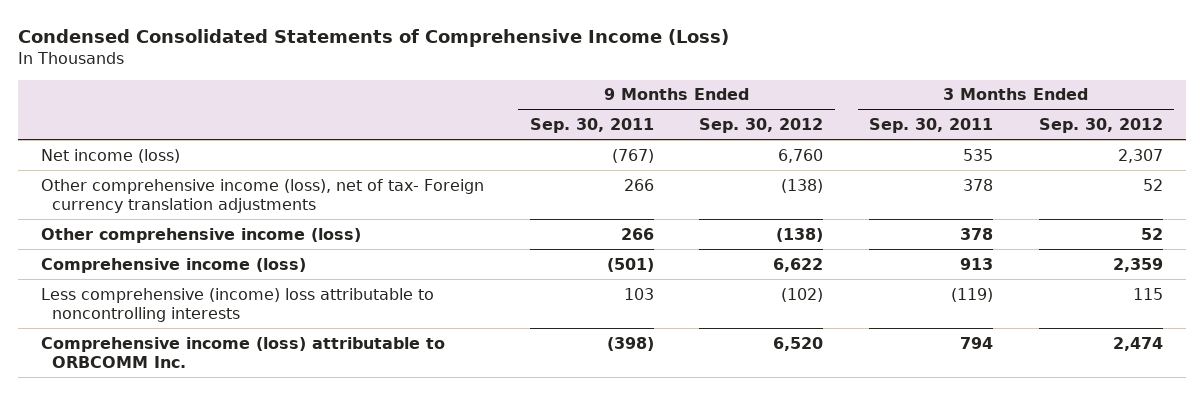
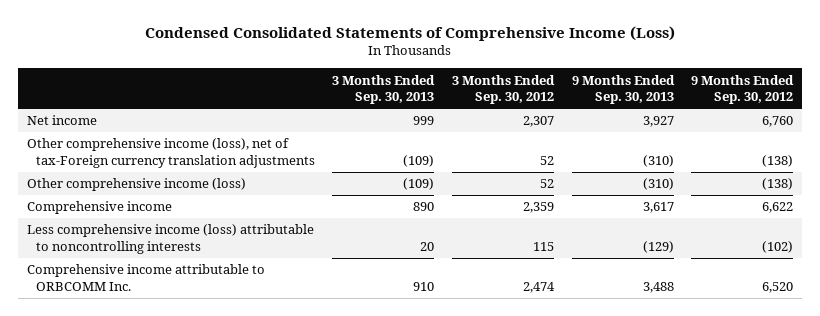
- | 9 Months Ended Sep. 30, 2011 | 9 Months Ended Sep. 30, 2012 | 3 Months Ended Sep. 30, 2011 | 3 Months Ended Sep. 30, 2012
+ | 3 Months Ended Sep. 30, 2013 | 3 Months Ended Sep. 30, 2012 | 9 Months Ended Sep. 30, 2013 | 9 Months Ended Sep. 30, 2012
- Net income (loss) | (767) | 6,760 | 535 | 2,307
- Other comprehensive income (loss), net of tax- Foreign currency translation adjustments | 266 | (138) | 378 | 52
+ Net income | 999 | 2,307 | 3,927 | 6,760
+ Other comprehensive income (loss), net of tax-Foreign currency translation adjustments | (109) | 52 | (310) | (138)
- Comprehensive income (loss) | (501) | 6,622 | 913 | 2,359
- Less comprehensive (income) loss attributable to noncontrolling interests | 103 | (102) | (119) | 115
- Comprehensive income (loss) attributable to ORBCOMM Inc. | (398) | 6,520 | 794 | 2,474
+ Comprehensive income | 890 | 2,359 | 3,617 | 6,622
+ Less comprehensive income (loss) attributable to noncontrolling interests | 20 | 115 | (129) | (102)
+ Comprehensive income attributable to ORBCOMM Inc. | 910 | 2,474 | 3,488 | 6,520

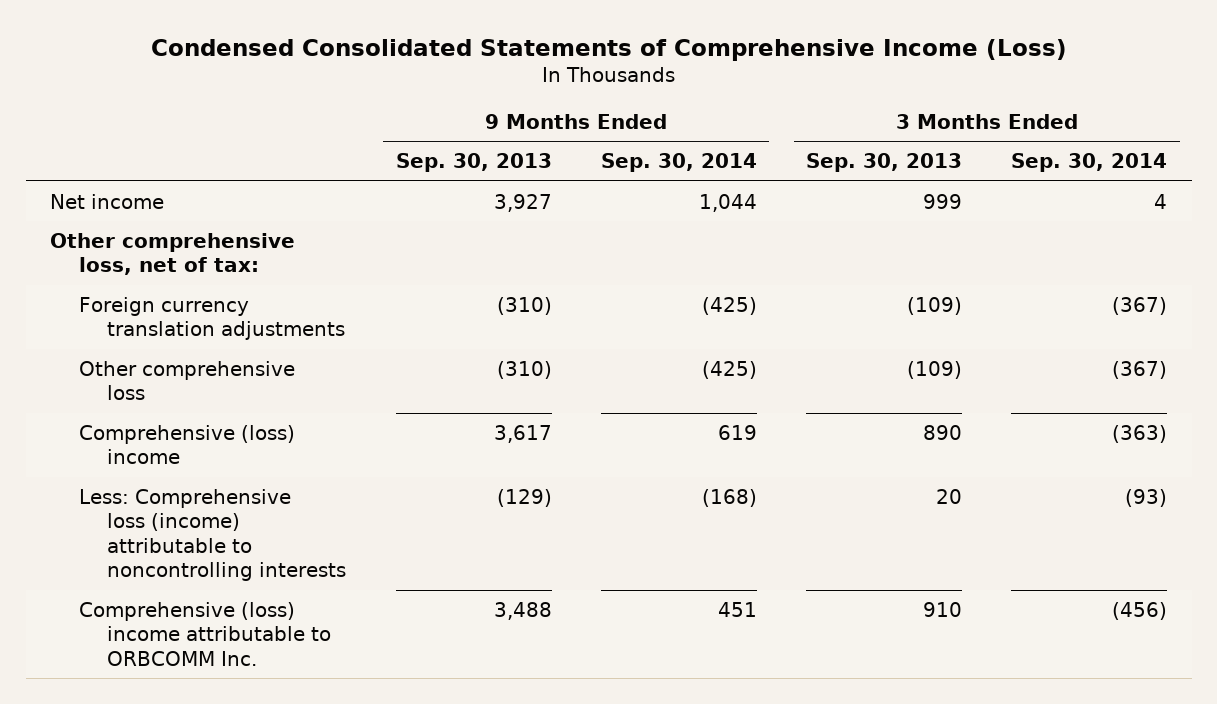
- | 3 Months Ended Sep. 30, 2013 | 3 Months Ended Sep. 30, 2012 | 9 Months Ended Sep. 30, 2013 | 9 Months Ended Sep. 30, 2012
+ | 9 Months Ended Sep. 30, 2013 | 9 Months Ended Sep. 30, 2014 | 3 Months Ended Sep. 30, 2013 | 3 Months Ended Sep. 30, 2014
- Other comprehensive income (loss), net of tax-Foreign currency translation adjustments | (109) | 52 | (310) | (138)
- Other comprehensive income (loss) | (109) | 52 | (310) | (138)
- Comprehensive income | 890 | 2,359 | 3,617 | 6,622
- Less comprehensive income (loss) attributable to noncontrolling interests | 20 | 115 | (129) | (102)
- Comprehensive income attributable to ORBCOMM Inc. | 910 | 2,474 | 3,488 | 6,520
+ Other comprehensive loss, net of tax:
+ Foreign currency translation adjustments | (310) | (425) | (109) | (367)
+ Other comprehensive loss | (310) | (425) | (109) | (367)
+ Comprehensive (loss) income | 3,617 | 619 | 890 | (363)
+ Less: Comprehensive loss (income) attributable to noncontrolling interests | (129) | (168) | 20 | (93)
+ Comprehensive (loss) income attributable to ORBCOMM Inc. | 3,488 | 451 | 910 | (456)

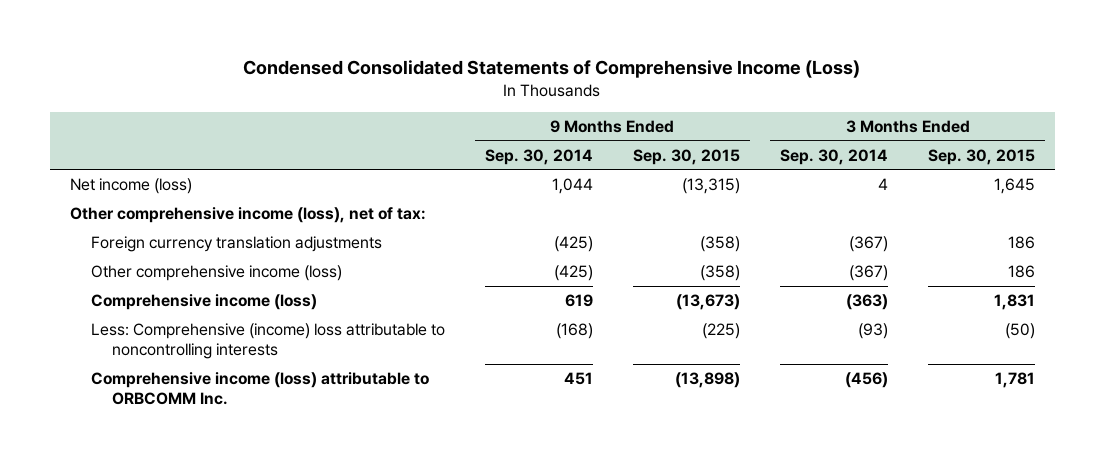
- | 9 Months Ended Sep. 30, 2013 | 9 Months Ended Sep. 30, 2014 | 3 Months Ended Sep. 30, 2013 | 3 Months Ended Sep. 30, 2014
+ | 9 Months Ended Sep. 30, 2014 | 9 Months Ended Sep. 30, 2015 | 3 Months Ended Sep. 30, 2014 | 3 Months Ended Sep. 30, 2015
- Net income | 3,927 | 1,044 | 999 | 4
- Other comprehensive loss, net of tax:
+ Net income (loss) | 1,044 | (13,315) | 4 | 1,645
+ Other comprehensive income (loss), net of tax:
- Other comprehensive loss | (310) | (425) | (109) | (367)
- Comprehensive (loss) income | 3,617 | 619 | 890 | (363)
- Less: Comprehensive loss (income) attributable to noncontrolling interests | (129) | (168) | 20 | (93)
- Comprehensive (loss) income attributable to ORBCOMM Inc. | 3,488 | 451 | 910 | (456)
+ Other comprehensive income (loss) | (425) | (358) | (367) | 186
+ Comprehensive income (loss) | 619 | (13,673) | (363) | 1,831
+ Less: Comprehensive (income) loss attributable to noncontrolling interests | (168) | (225) | (93) | (50)
+ Comprehensive income (loss) attributable to ORBCOMM Inc. | 451 | (13,898) | (456) | 1,781

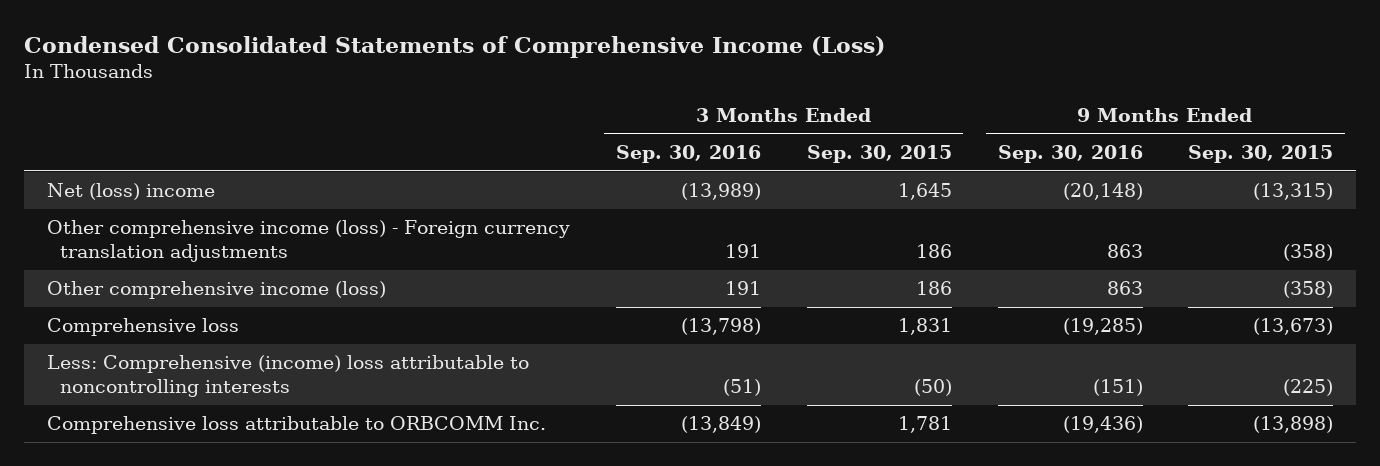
- | 9 Months Ended Sep. 30, 2014 | 9 Months Ended Sep. 30, 2015 | 3 Months Ended Sep. 30, 2014 | 3 Months Ended Sep. 30, 2015
+ | 3 Months Ended Sep. 30, 2016 | 3 Months Ended Sep. 30, 2015 | 9 Months Ended Sep. 30, 2016 | 9 Months Ended Sep. 30, 2015
- Net income (loss) | 1,044 | (13,315) | 4 | 1,645
- Other comprehensive income (loss), net of tax:
- Foreign currency translation adjustments | (425) | (358) | (367) | 186
+ Net (loss) income | (13,989) | 1,645 | (20,148) | (13,315)
+ Other comprehensive income (loss) - Foreign currency translation adjustments | 191 | 186 | 863 | (358)
- Comprehensive income (loss) | 619 | (13,673) | (363) | 1,831
+ Comprehensive loss | (13,798) | 1,831 | (19,285) | (13,673)
- Comprehensive income (loss) attributable to ORBCOMM Inc. | 451 | (13,898) | (456) | 1,781
+ Comprehensive loss attributable to ORBCOMM Inc. | (13,849) | 1,781 | (19,436) | (13,898)

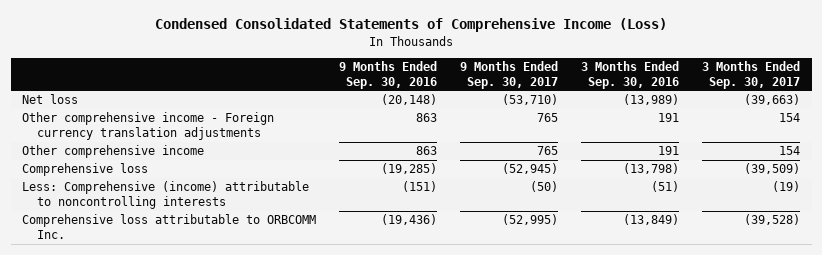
- | 3 Months Ended Sep. 30, 2016 | 3 Months Ended Sep. 30, 2015 | 9 Months Ended Sep. 30, 2016 | 9 Months Ended Sep. 30, 2015
+ | 9 Months Ended Sep. 30, 2016 | 9 Months Ended Sep. 30, 2017 | 3 Months Ended Sep. 30, 2016 | 3 Months Ended Sep. 30, 2017
- Net (loss) income | (13,989) | 1,645 | (20,148) | (13,315)
- Other comprehensive income (loss) - Foreign currency translation adjustments | 191 | 186 | 863 | (358)
- Other comprehensive income (loss) | 191 | 186 | 863 | (358)
+ Net loss | (20,148) | (53,710) | (13,989) | (39,663)
+ Other comprehensive income - Foreign currency translation adjustments | 863 | 765 | 191 | 154
+ Other comprehensive income | 863 | 765 | 191 | 154
- Less: Comprehensive (income) loss attributable to noncontrolling interests | (51) | (50) | (151) | (225)
+ Less: Comprehensive (income) attributable to noncontrolling interests | (151) | (50) | (51) | (19)

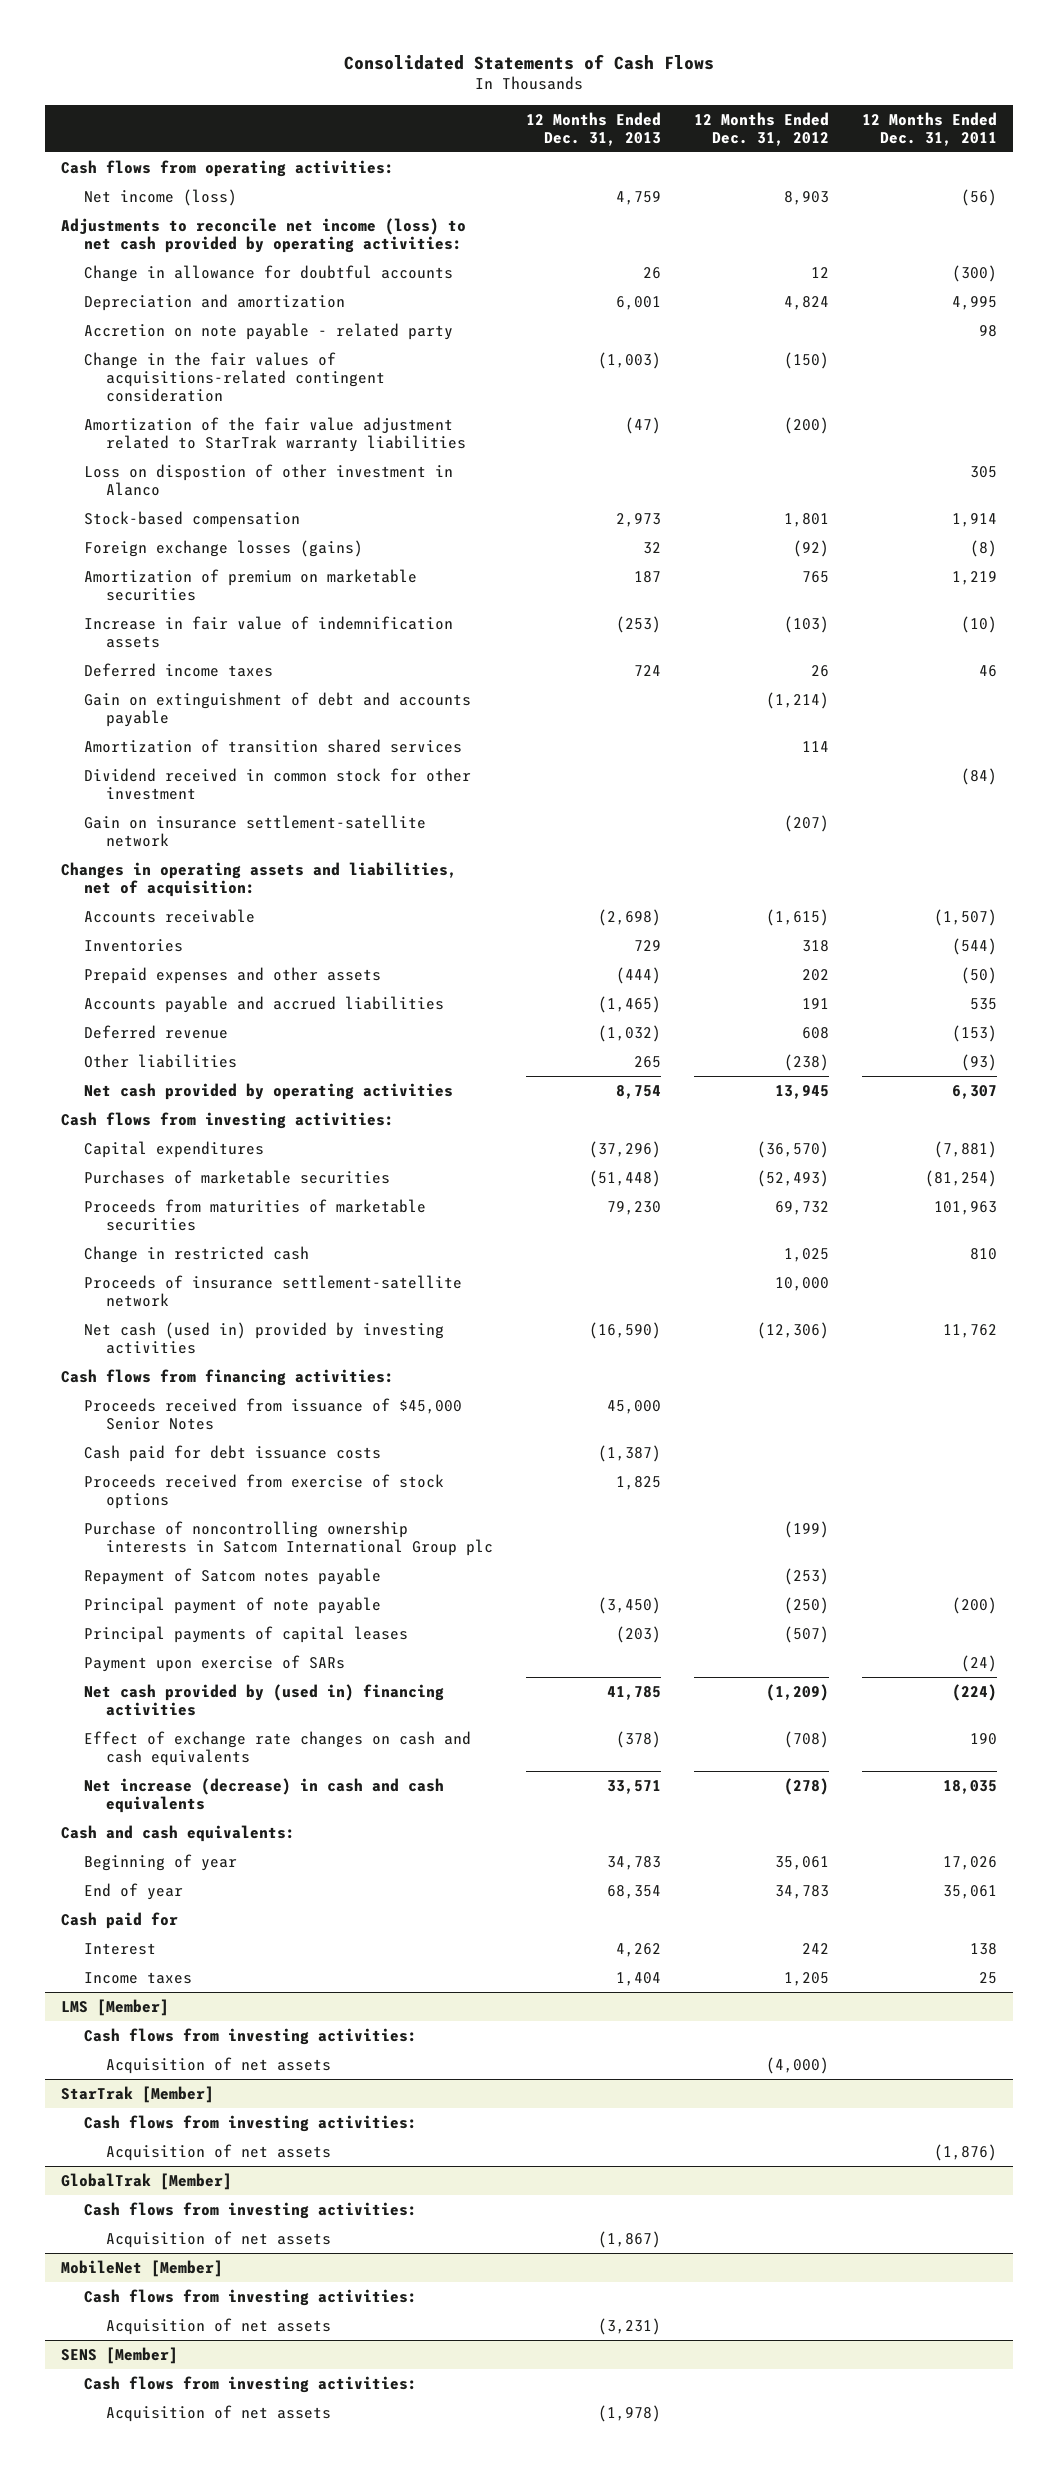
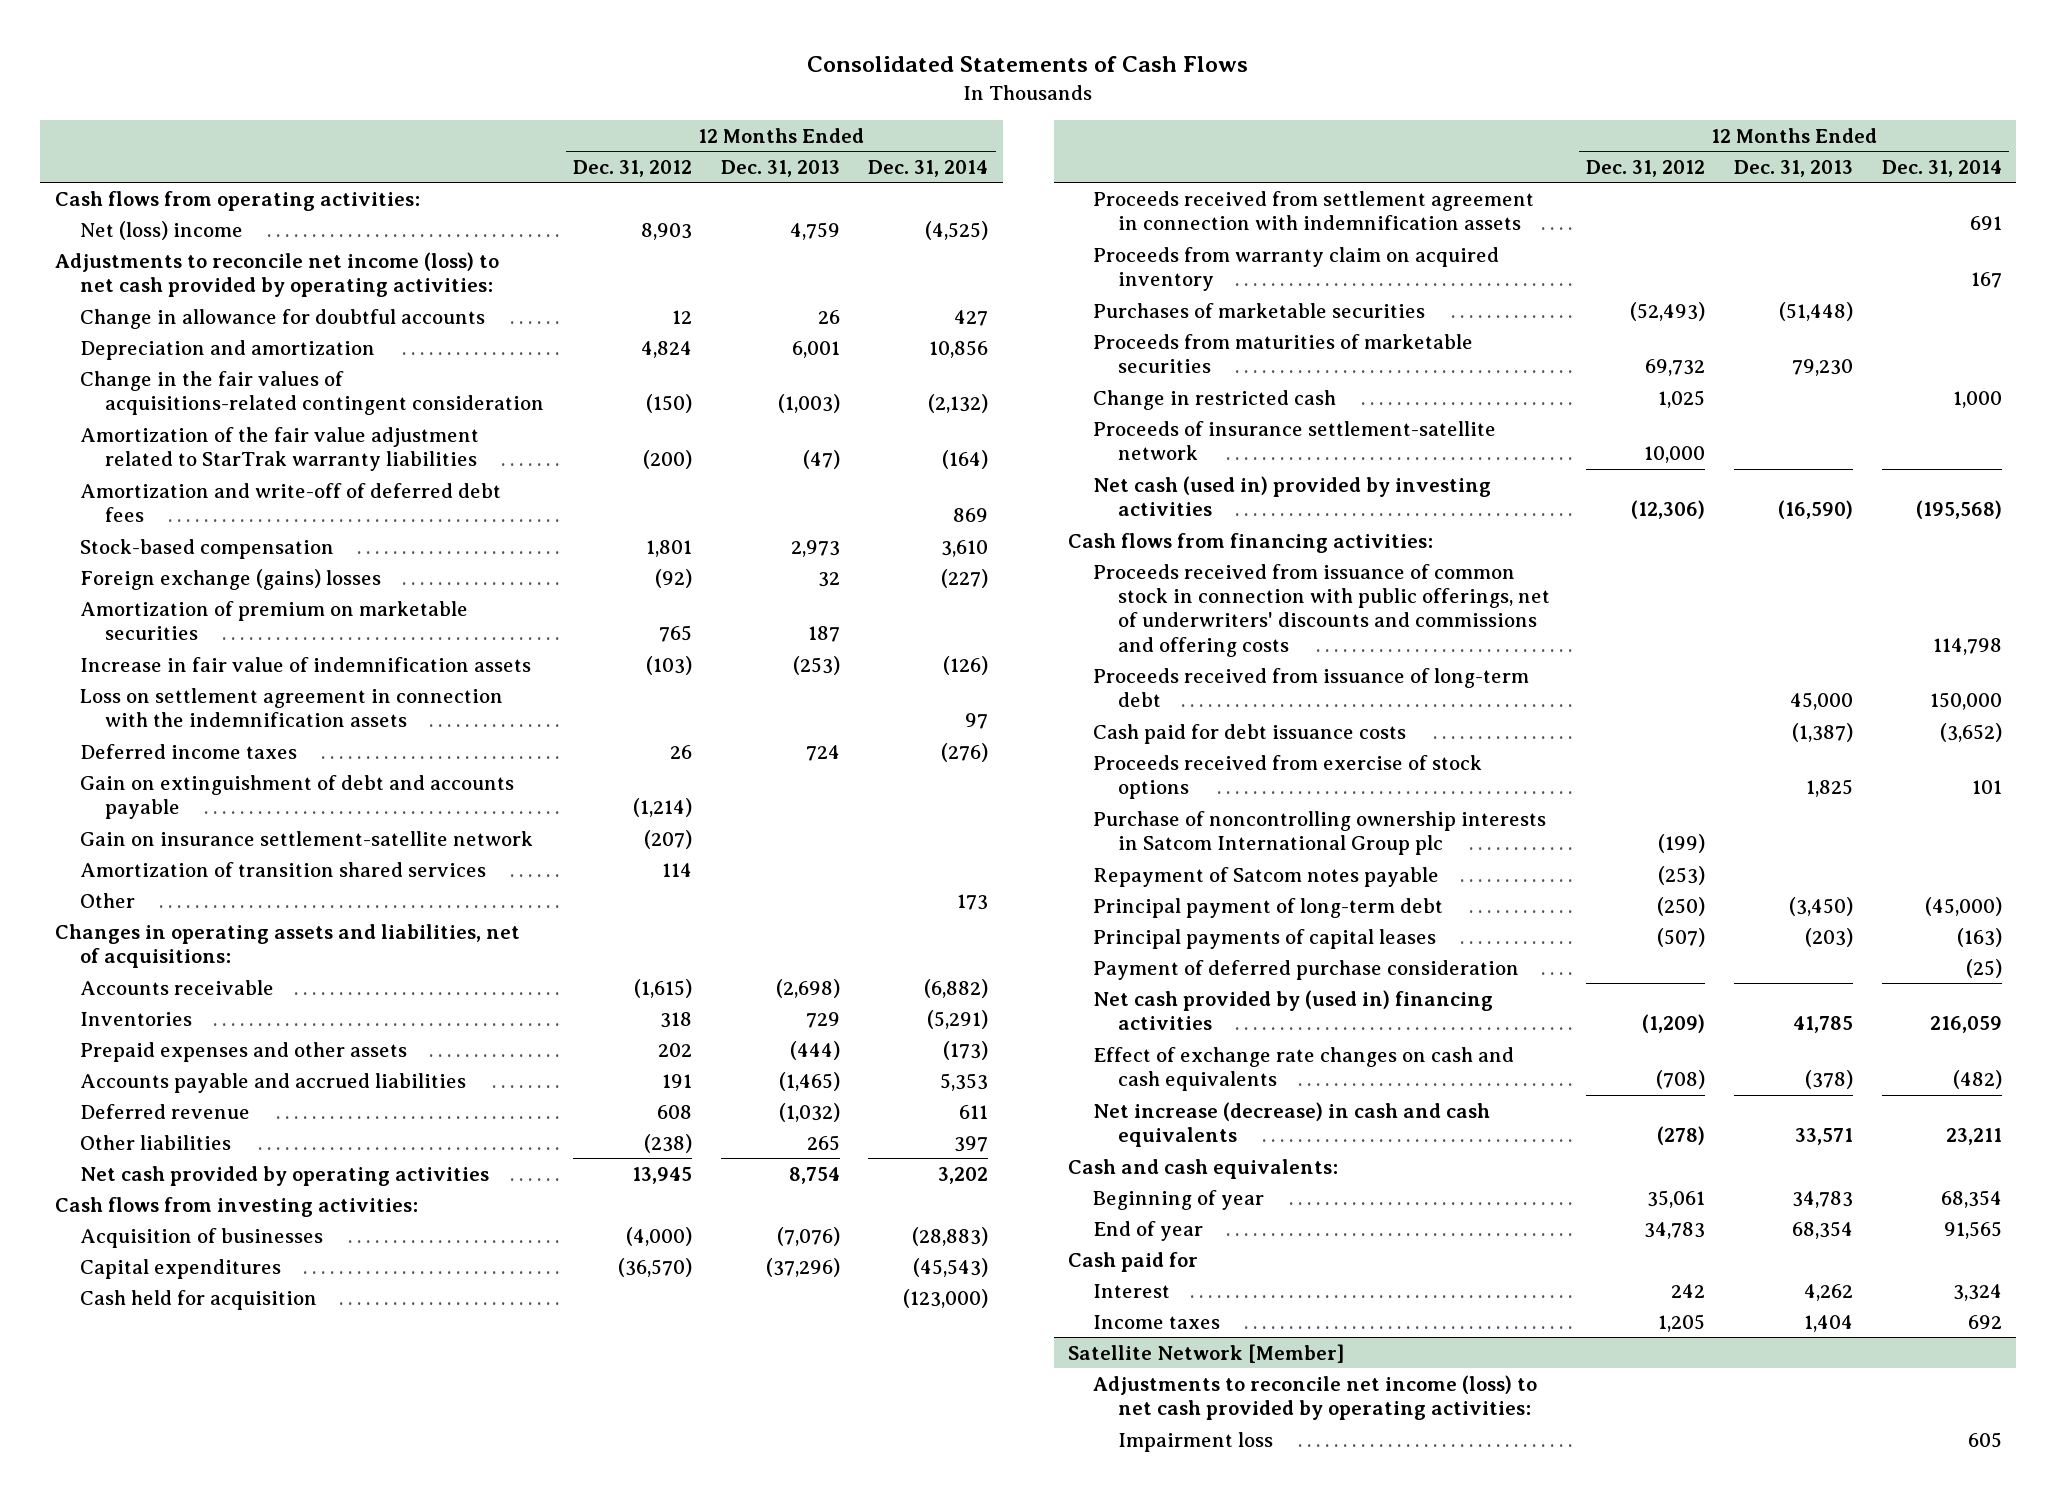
- | 12 Months Ended Dec. 31, 2013 | 12 Months Ended Dec. 31, 2012 | 12 Months Ended Dec. 31, 2011
+ | 12 Months Ended Dec. 31, 2012 | 12 Months Ended Dec. 31, 2013 | 12 Months Ended Dec. 31, 2014
- Net income (loss) | 4,759 | 8,903 | (56)
+ Net (loss) income | 8,903 | 4,759 | (4,525)
- Accretion on note payable - related party | | | 98
- Loss on dispostion of other investment in Alanco | | | 305
+ Amortization and write-off of deferred debt fees | | | 869
- Foreign exchange losses (gains) | 32 | (92) | (8)
+ Foreign exchange (gains) losses | (92) | 32 | (227)
+ Loss on settlement agreement in connection with the indemnification assets | | | 97
- Dividend received in common stock for other investment | | | (84)
- Changes in operating assets and liabilities, net of acquisition:
moved down: Amortization of transition shared services | 114 | |
+ Other | | | 173
+ Changes in operating assets and liabilities, net of acquisitions:
+ Acquisition of businesses | (4,000) | (7,076) | (28,883)
+ Cash held for acquisition | | | (123,000)
+ Proceeds received from settlement agreement in connection with indemnification assets | | | 691
+ Proceeds from warranty claim on acquired inventory | | | 167
- Proceeds received from issuance of $45,000 Senior Notes | 45,000 | |
+ Proceeds received from issuance of common stock in connection with public offerings, net of underwriters' discounts and commissions and offering costs | | | 114,798
+ Proceeds received from issuance of long-term debt | | 45,000 | 150,000
- Principal payment of note payable | (3,450) | (250) | (200)
+ Principal payment of long-term debt | (250) | (3,450) | (45,000)
- Payment upon exercise of SARs | | | (24)
+ Payment of deferred purchase consideration | | | (25)
- LMS [Member]
- Cash flows from investing activities:
- Acquisition of net assets | | (4,000) |
- StarTrak [Member]
- Cash flows from investing activities:
- Acquisition of net assets | | | (1,876)
- GlobalTrak [Member]
- Cash flows from investing activities:
- Acquisition of net assets | (1,867) | |
- MobileNet [Member]
- Cash flows from investing activities:
- Acquisition of net assets | (3,231) | |
- SENS [Member]
- Cash flows from investing activities:
- Acquisition of net assets | (1,978) | |
+ Satellite Network [Member]
+ Adjustments to reconcile net income (loss) to net cash provided by operating activities:
+ Impairment loss | | | 605

